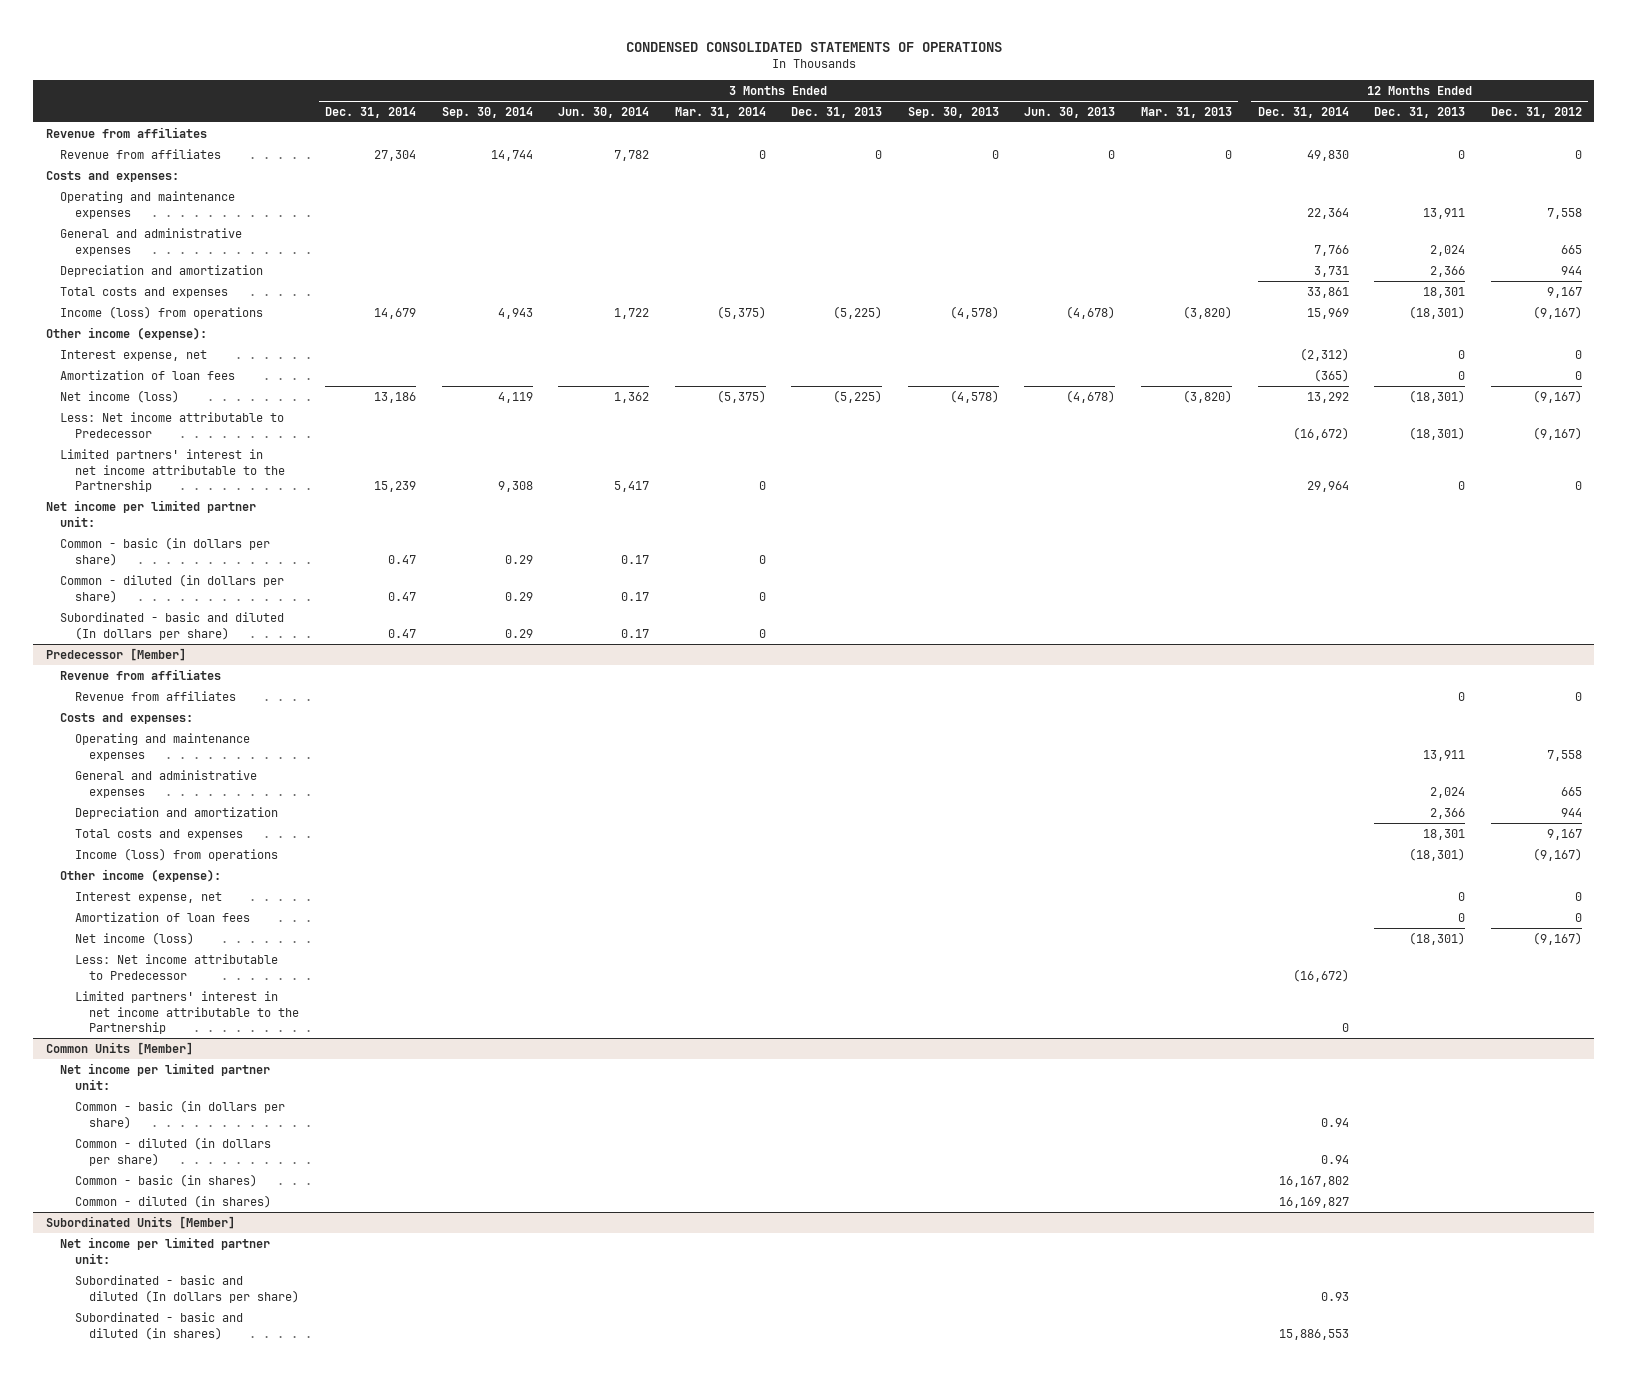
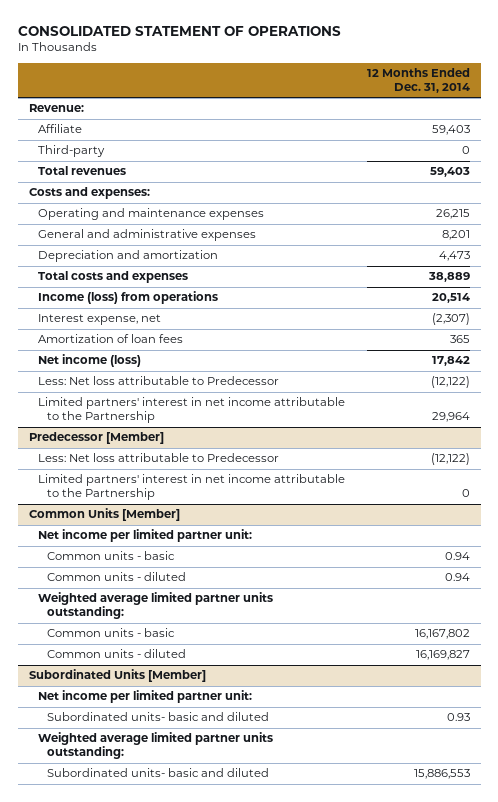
- CONDENSED CONSOLIDATED STATEMENTS OF OPERATIONS
+ CONSOLIDATED STATEMENT OF OPERATIONS
- | 3 Months Ended Dec. 31, 2014 | 3 Months Ended Sep. 30, 2014 | 3 Months Ended Jun. 30, 2014 | 3 Months Ended Mar. 31, 2014 | 3 Months Ended Dec. 31, 2013 | 3 Months Ended Sep. 30, 2013 | 3 Months Ended Jun. 30, 2013 | 3 Months Ended Mar. 31, 2013 | 12 Months Ended Dec. 31, 2014 | 12 Months Ended Dec. 31, 2013 | 12 Months Ended Dec. 31, 2012
+ | 12 Months Ended Dec. 31, 2014
- Revenue from affiliates
- Revenue from affiliates | 27,304 | 14,744 | 7,782 | 0 | 0 | 0 | 0 | 0 | 49,830 | 0 | 0
+ Revenue:
+ Affiliate | 59,403
+ Third-party | 0
+ Total revenues | 59,403
- Operating and maintenance expenses | | | | | | | | | 22,364 | 13,911 | 7,558
- General and administrative expenses | | | | | | | | | 7,766 | 2,024 | 665
- Depreciation and amortization | | | | | | | | | 3,731 | 2,366 | 944
- Total costs and expenses | | | | | | | | | 33,861 | 18,301 | 9,167
- Income (loss) from operations | 14,679 | 4,943 | 1,722 | (5,375) | (5,225) | (4,578) | (4,678) | (3,820) | 15,969 | (18,301) | (9,167)
- Other income (expense):
- Interest expense, net | | | | | | | | | (2,312) | 0 | 0
- Amortization of loan fees | | | | | | | | | (365) | 0 | 0
- Net income (loss) | 13,186 | 4,119 | 1,362 | (5,375) | (5,225) | (4,578) | (4,678) | (3,820) | 13,292 | (18,301) | (9,167)
- Less: Net income attributable to Predecessor | | | | | | | | | (16,672) | (18,301) | (9,167)
+ Operating and maintenance expenses | 26,215
+ General and administrative expenses | 8,201
+ Depreciation and amortization | 4,473
+ Total costs and expenses | 38,889
+ Income (loss) from operations | 20,514
+ Interest expense, net | (2,307)
+ Amortization of loan fees | 365
+ Net income (loss) | 17,842
+ Less: Net loss attributable to Predecessor | (12,122)
- Net income per limited partner unit:
- Common - basic (in dollars per share) | 0.47 | 0.29 | 0.17 | 0 | | | | | | |
- Common - diluted (in dollars per share) | 0.47 | 0.29 | 0.17 | 0 | | | | | | |
- Subordinated - basic and diluted (In dollars per share) | 0.47 | 0.29 | 0.17 | 0 | | | | | | |
@ Predecessor [Member]
- Revenue from affiliates
- Revenue from affiliates | | | | | | | | | | 0 | 0
- Costs and expenses:
- Operating and maintenance expenses | | | | | | | | | | 13,911 | 7,558
- General and administrative expenses | | | | | | | | | | 2,024 | 665
- Depreciation and amortization | | | | | | | | | | 2,366 | 944
- Total costs and expenses | | | | | | | | | | 18,301 | 9,167
- Income (loss) from operations | | | | | | | | | | (18,301) | (9,167)
- Other income (expense):
- Interest expense, net | | | | | | | | | | 0 | 0
- Amortization of loan fees | | | | | | | | | | 0 | 0
- Net income (loss) | | | | | | | | | | (18,301) | (9,167)
- Less: Net income attributable to Predecessor | | | | | | | | | (16,672) | |
+ Less: Net loss attributable to Predecessor | (12,122)
@ Common Units [Member]
- Common - basic (in dollars per share) | | | | | | | | | 0.94 | |
- Common - diluted (in dollars per share) | | | | | | | | | 0.94 | |
- Common - basic (in shares) | | | | | | | | | 16,167,802 | |
- Common - diluted (in shares) | | | | | | | | | 16,169,827 | |
+ Common units - basic | 0.94
+ Common units - diluted | 0.94
+ Weighted average limited partner units outstanding:
+ Common units - basic | 16,167,802
+ Common units - diluted | 16,169,827
@ Subordinated Units [Member]
- Subordinated - basic and diluted (In dollars per share) | | | | | | | | | 0.93 | |
- Subordinated - basic and diluted (in shares) | | | | | | | | | 15,886,553 | |
+ Subordinated units- basic and diluted | 0.93
+ Weighted average limited partner units outstanding:
+ Subordinated units- basic and diluted | 15,886,553

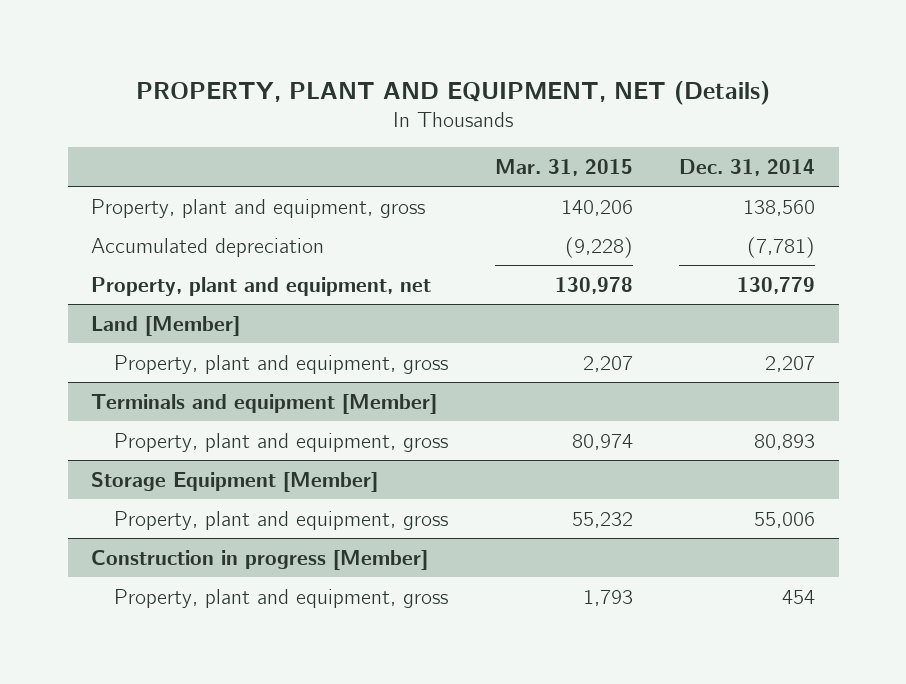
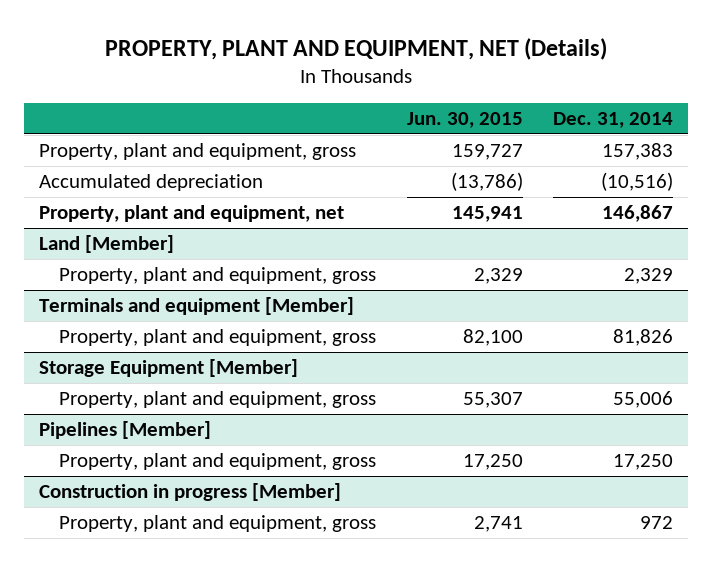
- | Mar. 31, 2015 | Dec. 31, 2014
+ | Jun. 30, 2015 | Dec. 31, 2014
- Property, plant and equipment, gross | 140,206 | 138,560
- Accumulated depreciation | (9,228) | (7,781)
- Property, plant and equipment, net | 130,978 | 130,779
+ Property, plant and equipment, gross | 159,727 | 157,383
+ Accumulated depreciation | (13,786) | (10,516)
+ Property, plant and equipment, net | 145,941 | 146,867
@ Land [Member]
- Property, plant and equipment, gross | 2,207 | 2,207
+ Property, plant and equipment, gross | 2,329 | 2,329
@ Terminals and equipment [Member]
- Property, plant and equipment, gross | 80,974 | 80,893
+ Property, plant and equipment, gross | 82,100 | 81,826
+ Pipelines [Member]
+ Property, plant and equipment, gross | 17,250 | 17,250
@ Construction in progress [Member]
- Property, plant and equipment, gross | 1,793 | 454
+ Property, plant and equipment, gross | 2,741 | 972

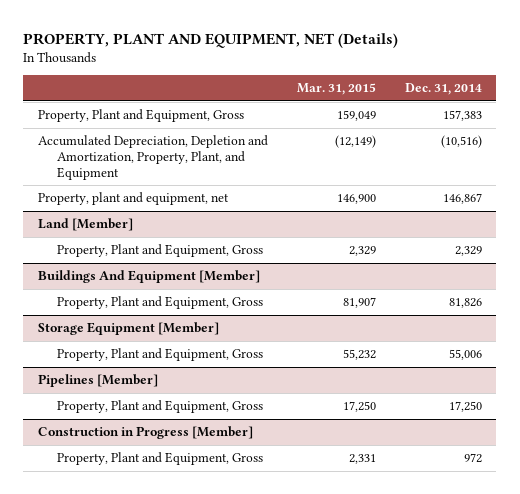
- | Jun. 30, 2015 | Dec. 31, 2014
+ | Mar. 31, 2015 | Dec. 31, 2014
- Property, plant and equipment, gross | 159,727 | 157,383
- Accumulated depreciation | (13,786) | (10,516)
+ Property, Plant and Equipment, Gross | 159,049 | 157,383
+ Accumulated Depreciation, Depletion and Amortization, Property, Plant, and Equipment | (12,149) | (10,516)
@ Land [Member]
- Property, plant and equipment, gross | 2,329 | 2,329
- Terminals and equipment [Member]
- Property, plant and equipment, gross | 82,100 | 81,826
@ Land [Member]
+ Property, Plant and Equipment, Gross | 2,329 | 2,329
+ Buildings And Equipment [Member]
+ Property, Plant and Equipment, Gross | 81,907 | 81,826
@ Storage Equipment [Member]
- Property, plant and equipment, gross | 55,307 | 55,006
+ Property, Plant and Equipment, Gross | 55,232 | 55,006
@ Pipelines [Member]
- Property, plant and equipment, gross | 17,250 | 17,250
- Construction in progress [Member]
- Property, plant and equipment, gross | 2,741 | 972
@ Pipelines [Member]
+ Property, Plant and Equipment, Gross | 17,250 | 17,250
+ Construction in Progress [Member]
+ Property, Plant and Equipment, Gross | 2,331 | 972

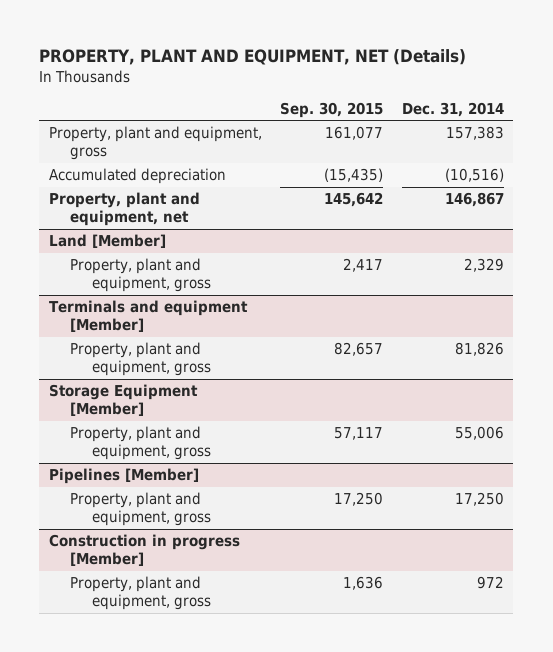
- | Mar. 31, 2015 | Dec. 31, 2014
+ | Sep. 30, 2015 | Dec. 31, 2014
- Property, Plant and Equipment, Gross | 159,049 | 157,383
- Accumulated Depreciation, Depletion and Amortization, Property, Plant, and Equipment | (12,149) | (10,516)
+ Property, plant and equipment, gross | 161,077 | 157,383
+ Accumulated depreciation | (15,435) | (10,516)
@ Land [Member]
- Property, Plant and Equipment, Gross | 2,329 | 2,329
- Buildings And Equipment [Member]
- Property, Plant and Equipment, Gross | 81,907 | 81,826
@ Land [Member]
+ Property, plant and equipment, gross | 2,417 | 2,329
+ Terminals and equipment [Member]
+ Property, plant and equipment, gross | 82,657 | 81,826
@ Storage Equipment [Member]
- Property, Plant and Equipment, Gross | 55,232 | 55,006
+ Property, plant and equipment, gross | 57,117 | 55,006
@ Pipelines [Member]
- Property, Plant and Equipment, Gross | 17,250 | 17,250
- Construction in Progress [Member]
- Property, Plant and Equipment, Gross | 2,331 | 972
@ Pipelines [Member]
+ Property, plant and equipment, gross | 17,250 | 17,250
+ Construction in progress [Member]
+ Property, plant and equipment, gross | 1,636 | 972

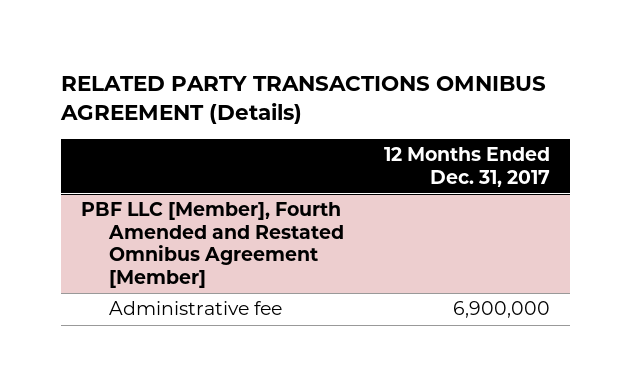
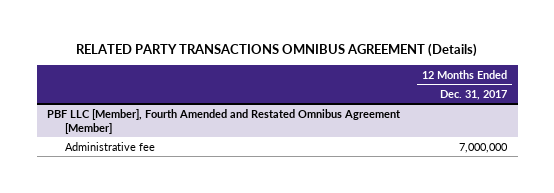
@ PBF LLC [Member], Fourth Amended and Restated Omnibus Agreement [Member]
- Administrative fee | 6,900,000
+ Administrative fee | 7,000,000

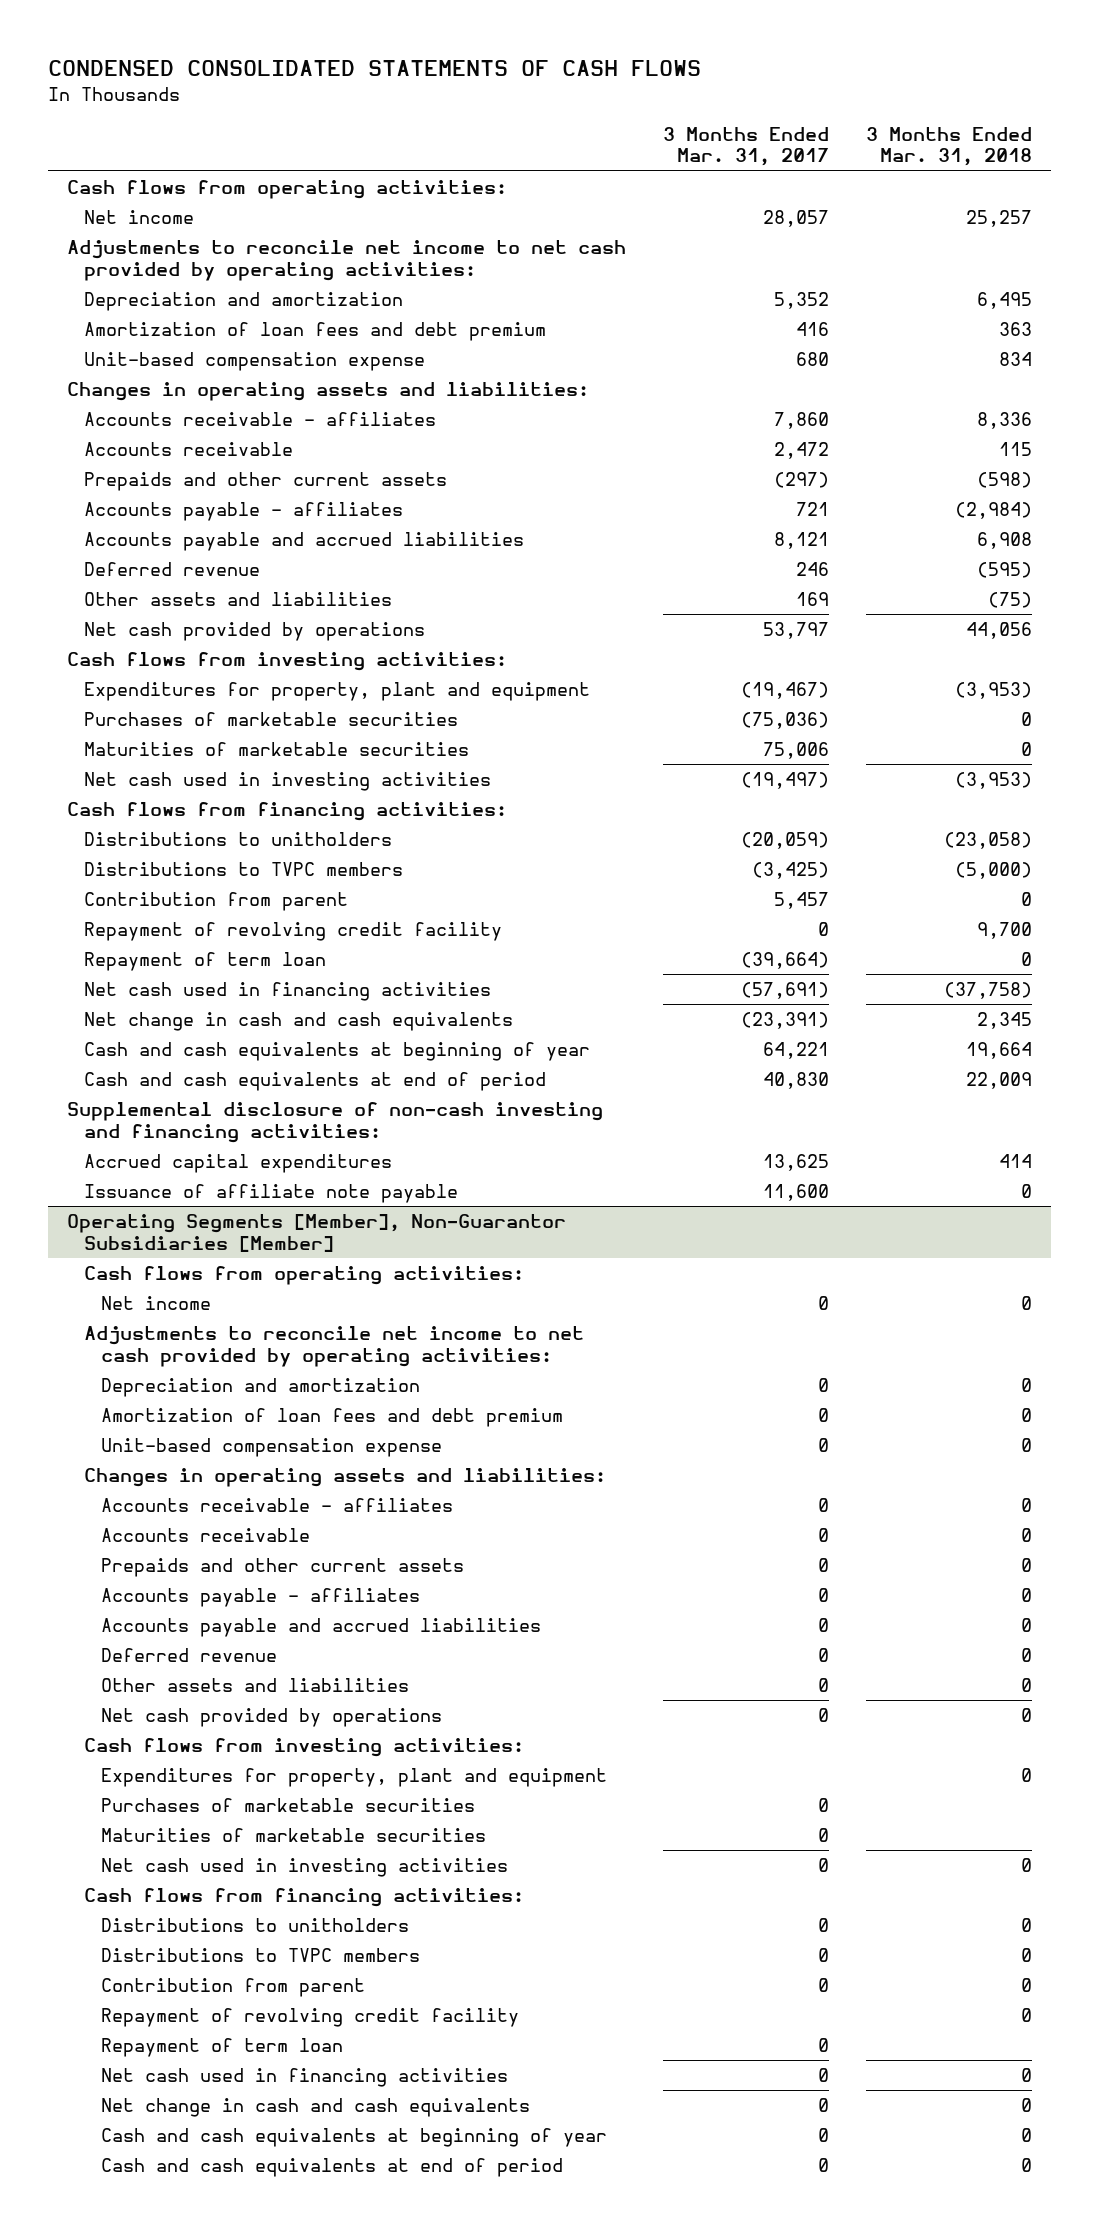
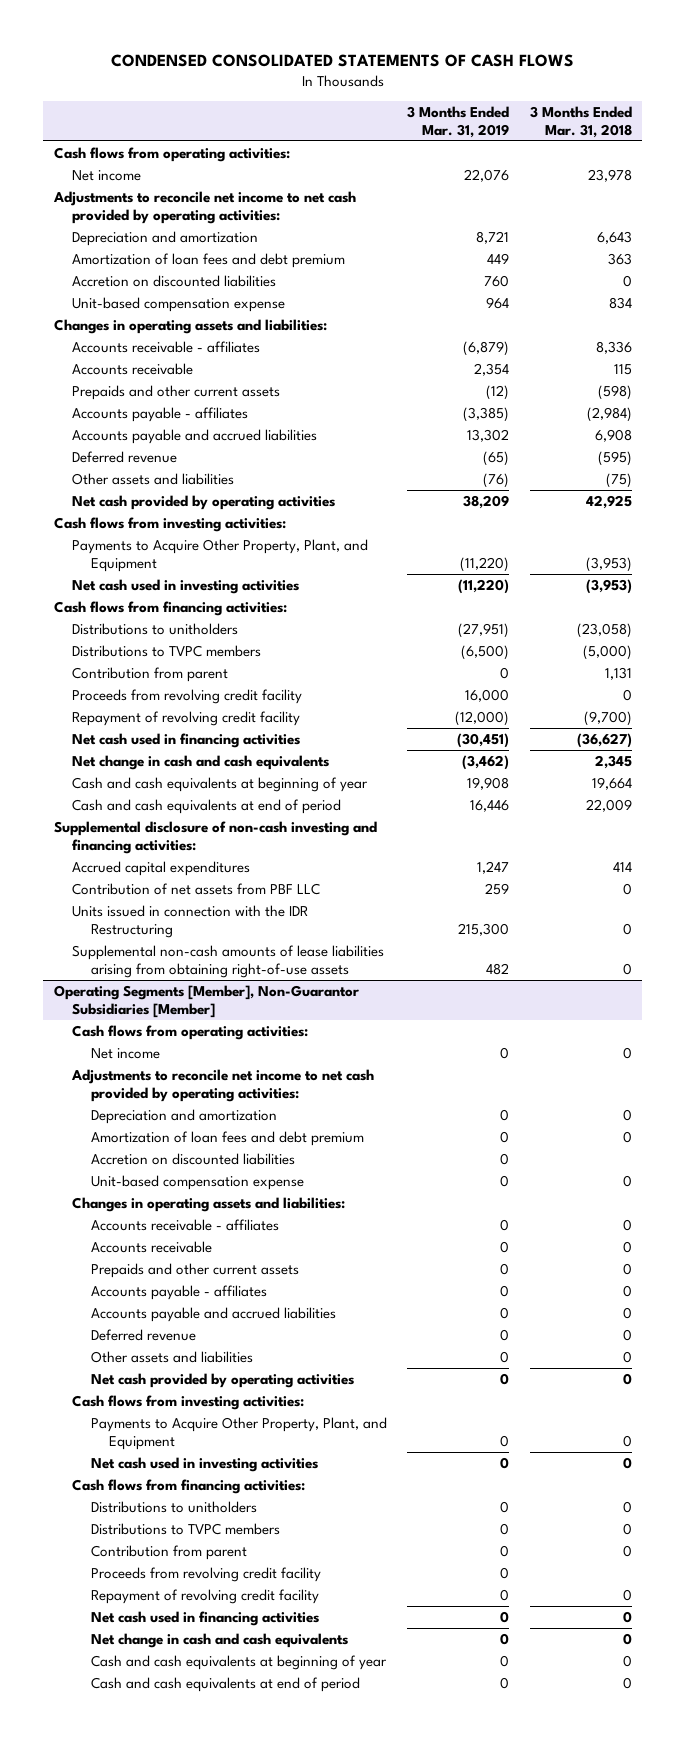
- | 3 Months Ended Mar. 31, 2017 | 3 Months Ended Mar. 31, 2018
+ | 3 Months Ended Mar. 31, 2019 | 3 Months Ended Mar. 31, 2018
- Net income | 28,057 | 25,257
+ Net income | 22,076 | 23,978
- Depreciation and amortization | 5,352 | 6,495
+ Depreciation and amortization | 8,721 | 6,643
+ Accretion on discounted liabilities | 760 | 0
- Net cash provided by operations | 53,797 | 44,056
+ Net cash provided by operating activities | 38,209 | 42,925
- Expenditures for property, plant and equipment | (19,467) | (3,953)
- Purchases of marketable securities | (75,036) | 0
- Maturities of marketable securities | 75,006 | 0
+ Payments to Acquire Other Property, Plant, and Equipment | (11,220) | (3,953)
- Contribution from parent | 5,457 | 0
- Repayment of revolving credit facility | 0 | 9,700
- Repayment of term loan | (39,664) | 0
- Net cash used in financing activities | (57,691) | (37,758)
+ Contribution from parent | 0 | 1,131
+ Proceeds from revolving credit facility | 16,000 | 0
+ Repayment of revolving credit facility | (12,000) | (9,700)
+ Net cash used in financing activities | (30,451) | (36,627)
- Issuance of affiliate note payable | 11,600 | 0
+ Contribution of net assets from PBF LLC | 259 | 0
+ Units issued in connection with the IDR Restructuring | 215,300 | 0
+ Supplemental non-cash amounts of lease liabilities arising from obtaining right-of-use assets | 482 | 0
@ Operating Segments [Member], Non-Guarantor Subsidiaries [Member]
+ Accretion on discounted liabilities | 0 |
- Net cash provided by operations | 0 | 0
+ Net cash provided by operating activities | 0 | 0
- Expenditures for property, plant and equipment | | 0
- Purchases of marketable securities | 0 |
- Maturities of marketable securities | 0 |
+ Payments to Acquire Other Property, Plant, and Equipment | 0 | 0
+ Proceeds from revolving credit facility | 0 |
- Repayment of term loan | 0 |

